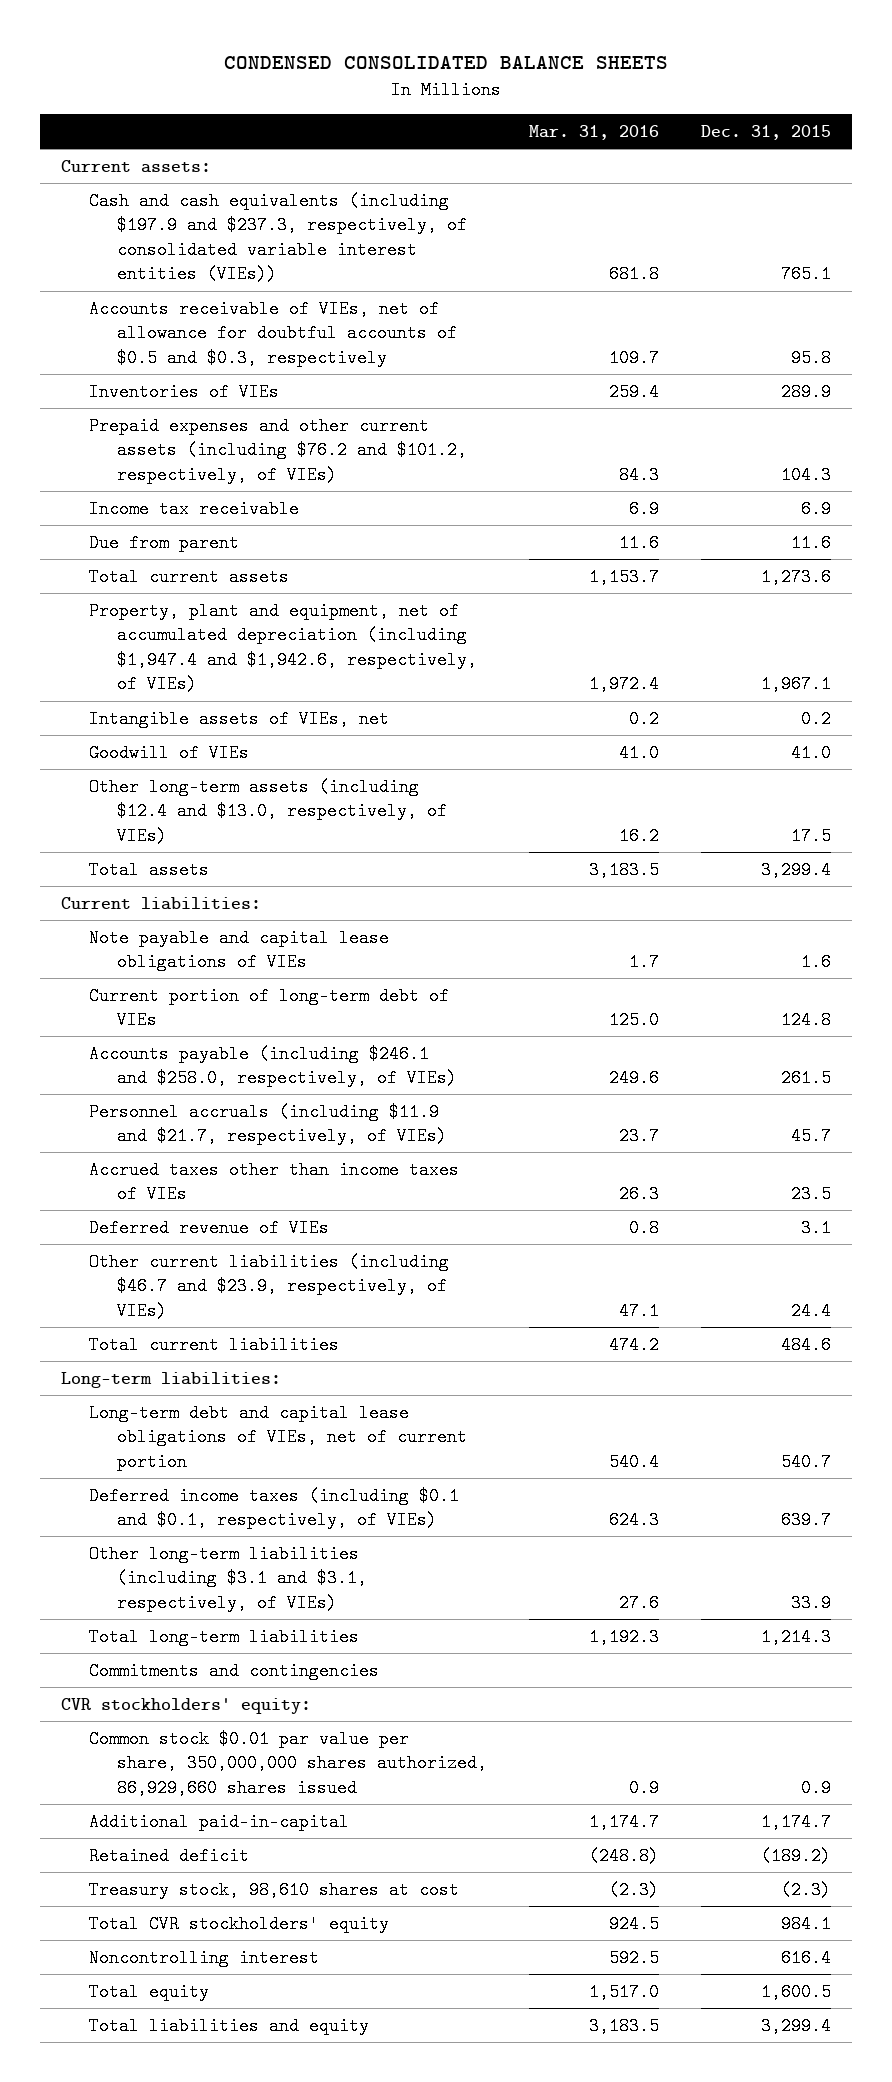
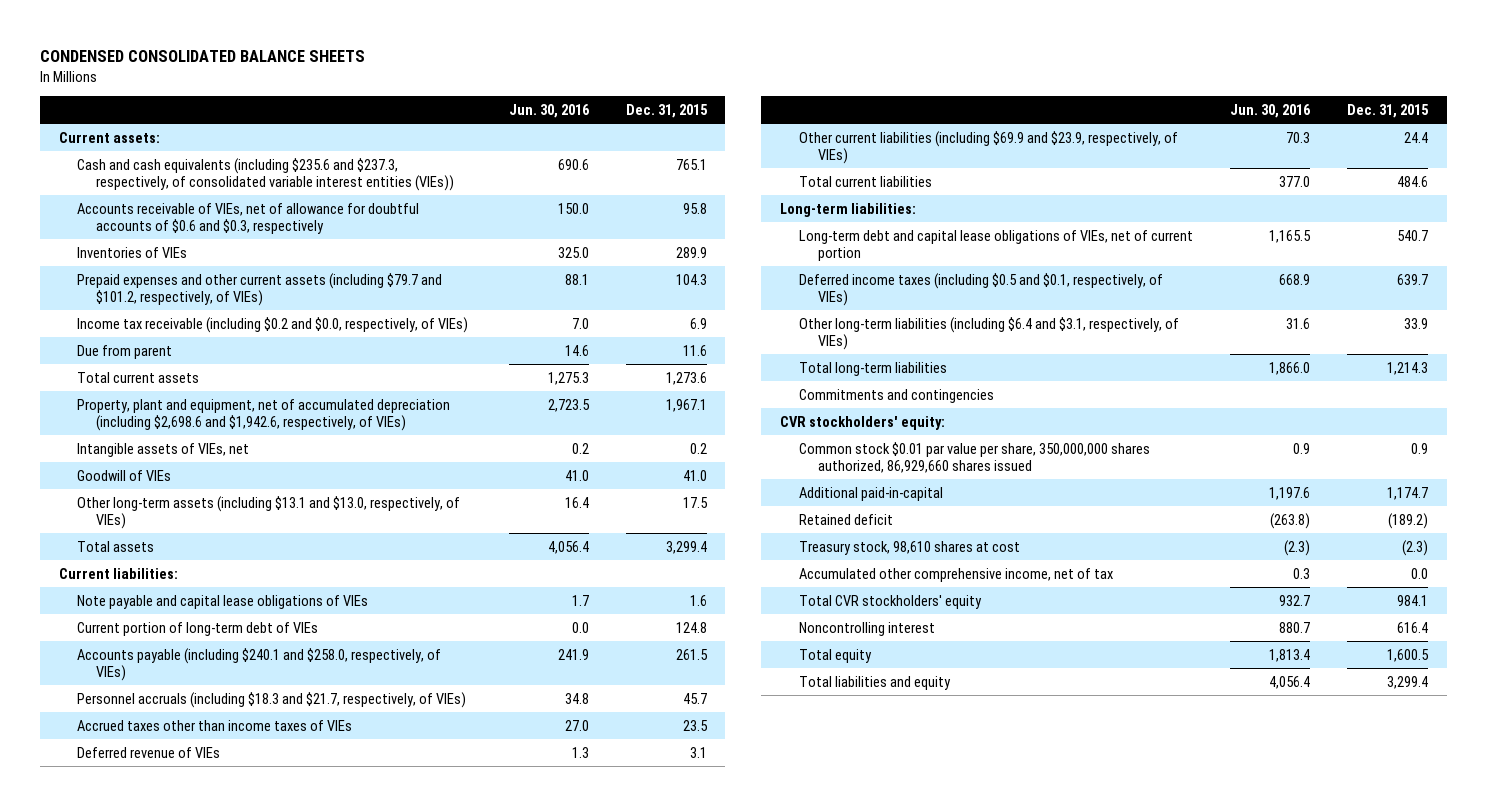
- | Mar. 31, 2016 | Dec. 31, 2015
+ | Jun. 30, 2016 | Dec. 31, 2015
- Cash and cash equivalents (including $197.9 and $237.3, respectively, of consolidated variable interest entities (VIEs)) | 681.8 | 765.1
- Accounts receivable of VIEs, net of allowance for doubtful accounts of $0.5 and $0.3, respectively | 109.7 | 95.8
+ Cash and cash equivalents (including $235.6 and $237.3, respectively, of consolidated variable interest entities (VIEs)) | 690.6 | 765.1
+ Accounts receivable of VIEs, net of allowance for doubtful accounts of $0.6 and $0.3, respectively | 150.0 | 95.8
- Prepaid expenses and other current assets (including $76.2 and $101.2, respectively, of VIEs) | 84.3 | 104.3
- Income tax receivable | 6.9 | 6.9
+ Prepaid expenses and other current assets (including $79.7 and $101.2, respectively, of VIEs) | 88.1 | 104.3
+ Income tax receivable (including $0.2 and $0.0, respectively, of VIEs) | 7.0 | 6.9
- Property, plant and equipment, net of accumulated depreciation (including $1,947.4 and $1,942.6, respectively, of VIEs) | 1,972.4 | 1,967.1
+ Property, plant and equipment, net of accumulated depreciation (including $2,698.6 and $1,942.6, respectively, of VIEs) | 2,723.5 | 1,967.1
- Other long-term assets (including $12.4 and $13.0, respectively, of VIEs) | 16.2 | 17.5
+ Other long-term assets (including $13.1 and $13.0, respectively, of VIEs) | 16.4 | 17.5
- Accounts payable (including $246.1 and $258.0, respectively, of VIEs) | 249.6 | 261.5
- Personnel accruals (including $11.9 and $21.7, respectively, of VIEs) | 23.7 | 45.7
+ Accounts payable (including $240.1 and $258.0, respectively, of VIEs) | 241.9 | 261.5
+ Personnel accruals (including $18.3 and $21.7, respectively, of VIEs) | 34.8 | 45.7
- Other current liabilities (including $46.7 and $23.9, respectively, of VIEs) | 47.1 | 24.4
+ Other current liabilities (including $69.9 and $23.9, respectively, of VIEs) | 70.3 | 24.4
- Deferred income taxes (including $0.1 and $0.1, respectively, of VIEs) | 624.3 | 639.7
- Other long-term liabilities (including $3.1 and $3.1, respectively, of VIEs) | 27.6 | 33.9
+ Deferred income taxes (including $0.5 and $0.1, respectively, of VIEs) | 668.9 | 639.7
+ Other long-term liabilities (including $6.4 and $3.1, respectively, of VIEs) | 31.6 | 33.9
+ Accumulated other comprehensive income, net of tax | 0.3 | 0.0

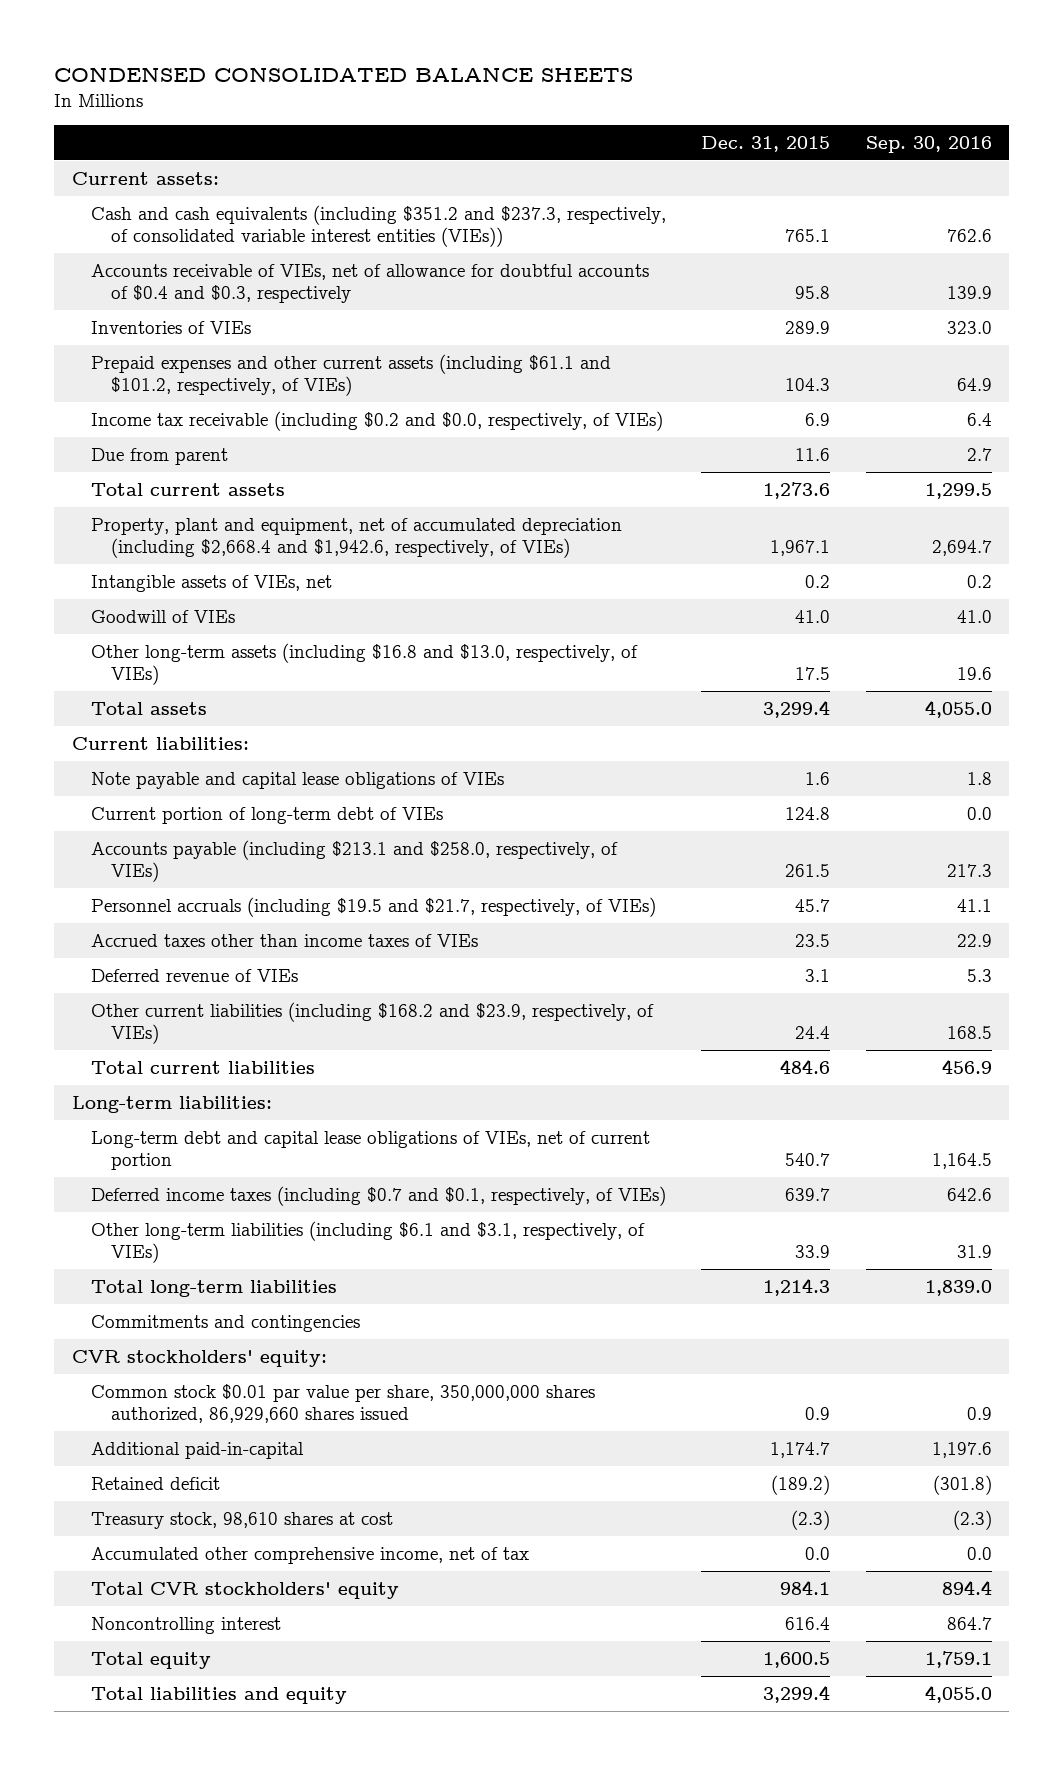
- | Jun. 30, 2016 | Dec. 31, 2015
+ | Dec. 31, 2015 | Sep. 30, 2016
- Cash and cash equivalents (including $235.6 and $237.3, respectively, of consolidated variable interest entities (VIEs)) | 690.6 | 765.1
- Accounts receivable of VIEs, net of allowance for doubtful accounts of $0.6 and $0.3, respectively | 150.0 | 95.8
+ Cash and cash equivalents (including $351.2 and $237.3, respectively, of consolidated variable interest entities (VIEs)) | 765.1 | 762.6
+ Accounts receivable of VIEs, net of allowance for doubtful accounts of $0.4 and $0.3, respectively | 95.8 | 139.9
- Prepaid expenses and other current assets (including $79.7 and $101.2, respectively, of VIEs) | 88.1 | 104.3
+ Prepaid expenses and other current assets (including $61.1 and $101.2, respectively, of VIEs) | 104.3 | 64.9
- Property, plant and equipment, net of accumulated depreciation (including $2,698.6 and $1,942.6, respectively, of VIEs) | 2,723.5 | 1,967.1
+ Property, plant and equipment, net of accumulated depreciation (including $2,668.4 and $1,942.6, respectively, of VIEs) | 1,967.1 | 2,694.7
- Other long-term assets (including $13.1 and $13.0, respectively, of VIEs) | 16.4 | 17.5
+ Other long-term assets (including $16.8 and $13.0, respectively, of VIEs) | 17.5 | 19.6
- Accounts payable (including $240.1 and $258.0, respectively, of VIEs) | 241.9 | 261.5
- Personnel accruals (including $18.3 and $21.7, respectively, of VIEs) | 34.8 | 45.7
+ Accounts payable (including $213.1 and $258.0, respectively, of VIEs) | 261.5 | 217.3
+ Personnel accruals (including $19.5 and $21.7, respectively, of VIEs) | 45.7 | 41.1
- Other current liabilities (including $69.9 and $23.9, respectively, of VIEs) | 70.3 | 24.4
+ Other current liabilities (including $168.2 and $23.9, respectively, of VIEs) | 24.4 | 168.5
- Deferred income taxes (including $0.5 and $0.1, respectively, of VIEs) | 668.9 | 639.7
- Other long-term liabilities (including $6.4 and $3.1, respectively, of VIEs) | 31.6 | 33.9
+ Deferred income taxes (including $0.7 and $0.1, respectively, of VIEs) | 639.7 | 642.6
+ Other long-term liabilities (including $6.1 and $3.1, respectively, of VIEs) | 33.9 | 31.9

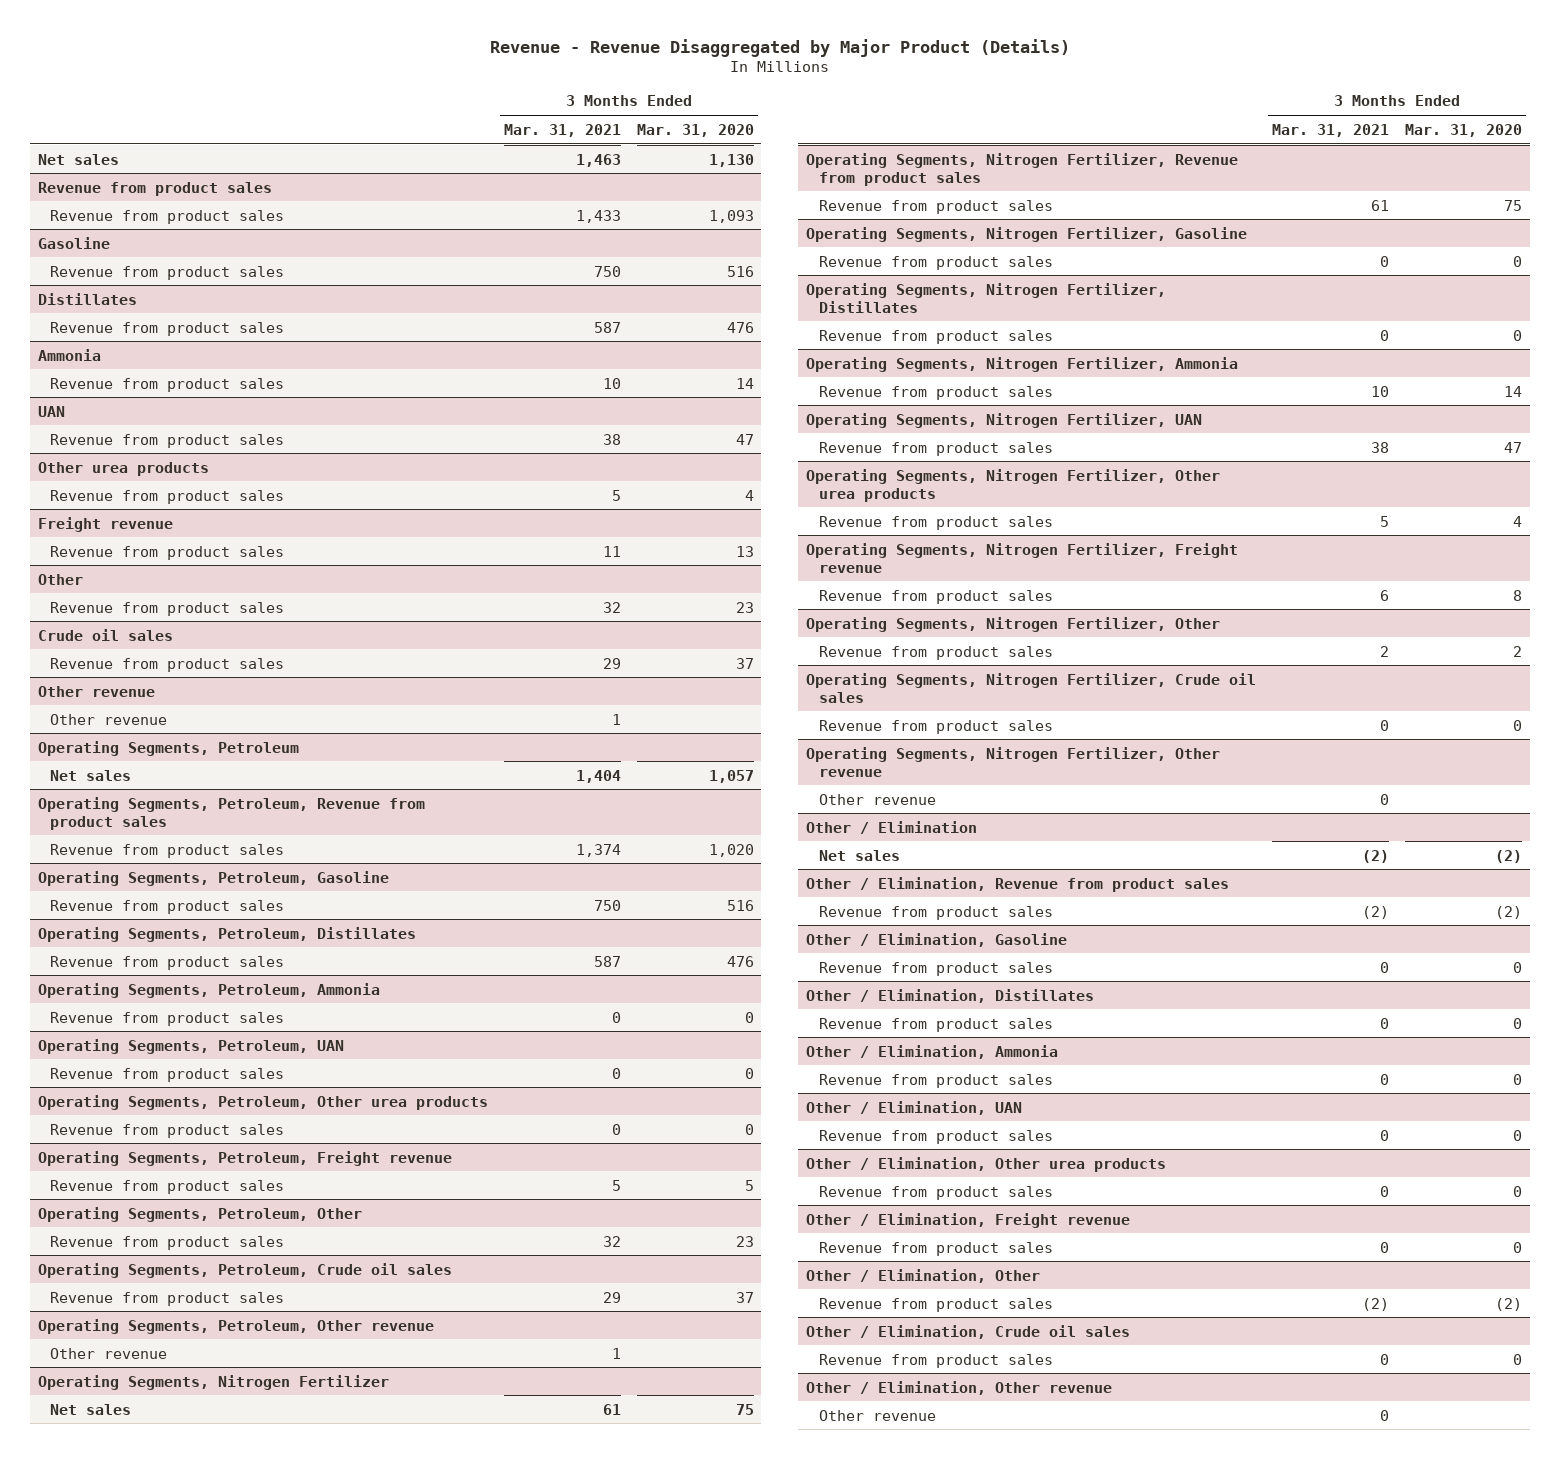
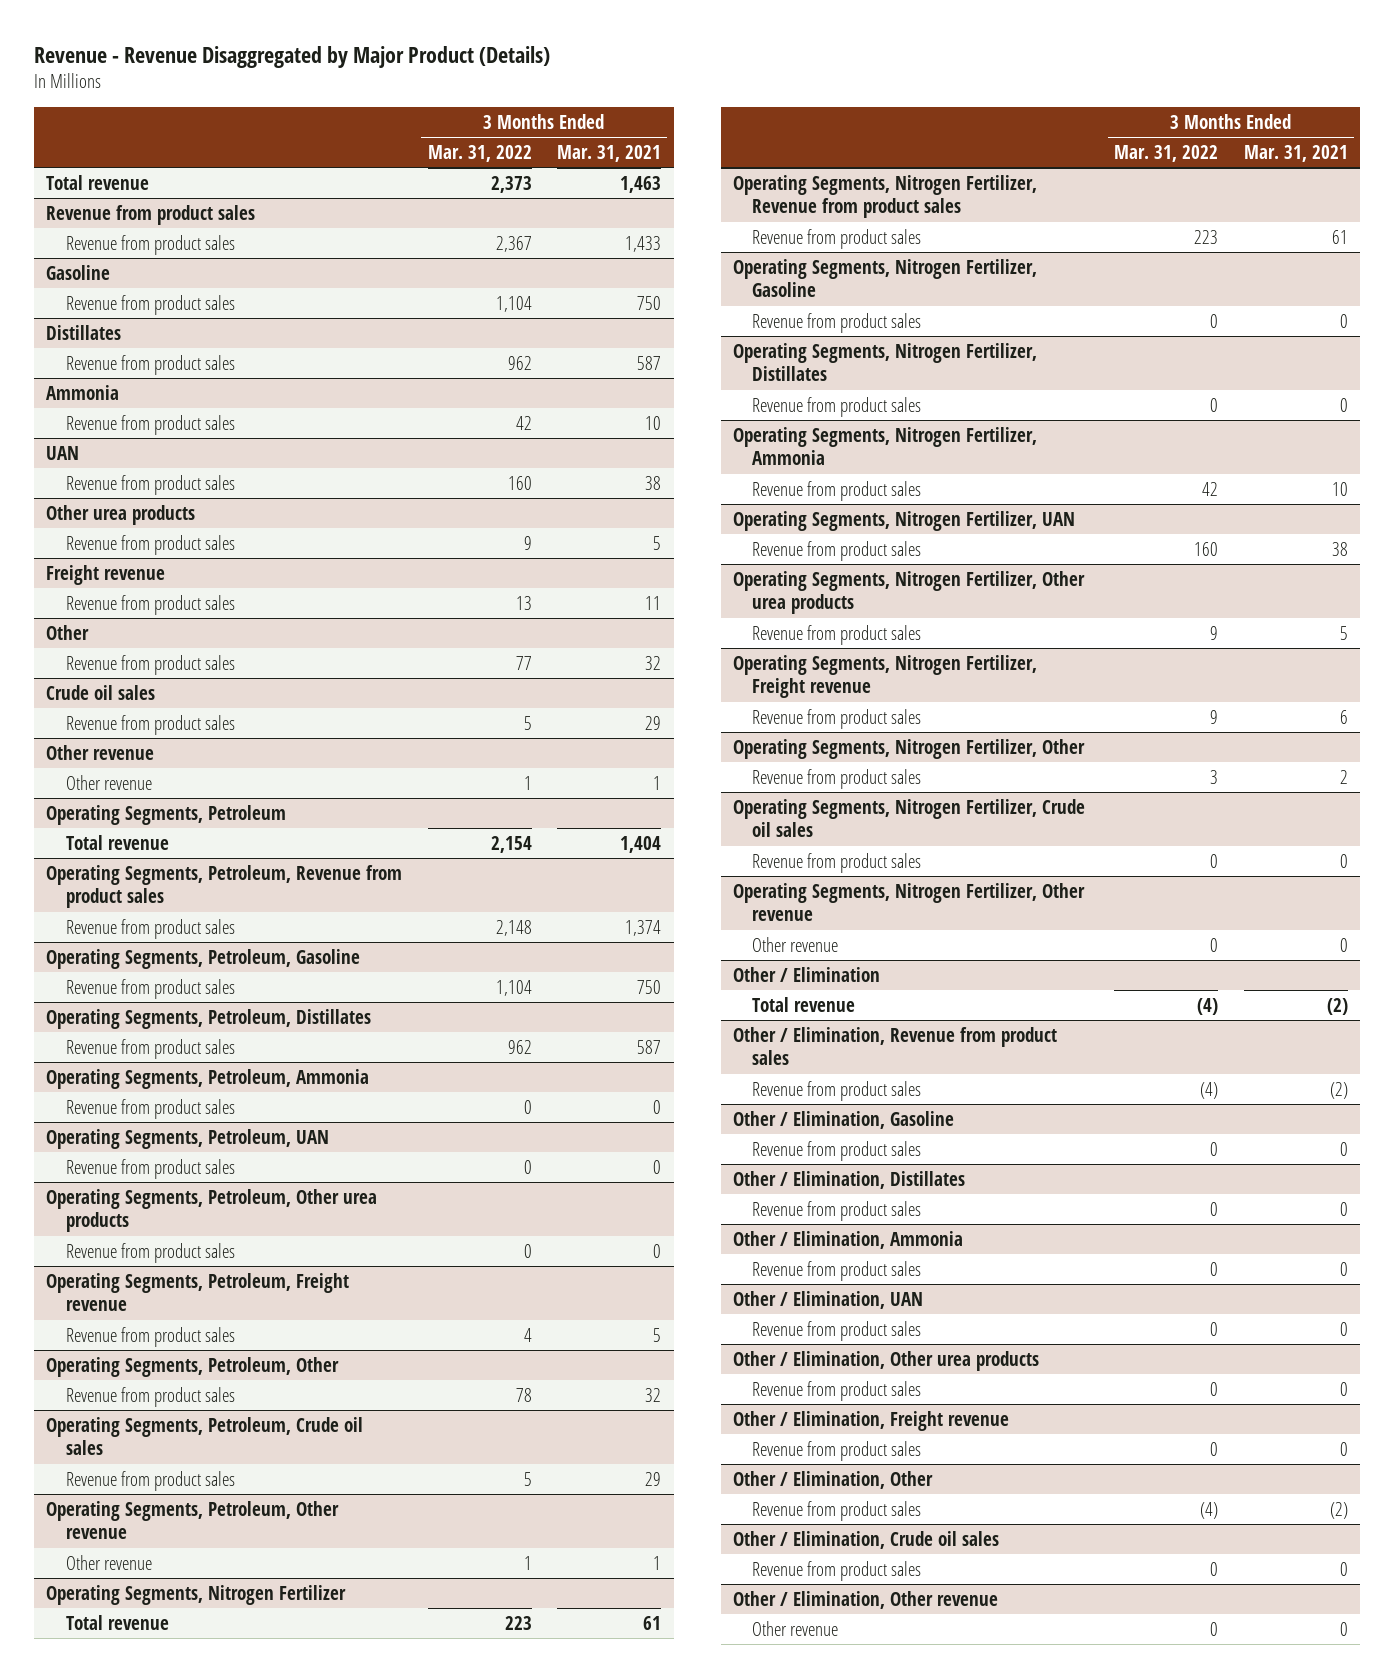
- | 3 Months Ended Mar. 31, 2021 | 3 Months Ended Mar. 31, 2020
+ | 3 Months Ended Mar. 31, 2022 | 3 Months Ended Mar. 31, 2021
- Net sales | 1,463 | 1,130
+ Total revenue | 2,373 | 1,463
@ Operating Segments, Petroleum
- Net sales | 1,404 | 1,057
+ Total revenue | 2,154 | 1,404
@ Operating Segments, Nitrogen Fertilizer
- Net sales | 61 | 75
+ Total revenue | 223 | 61
@ Other / Elimination
- Net sales | (2) | (2)
+ Total revenue | (4) | (2)

